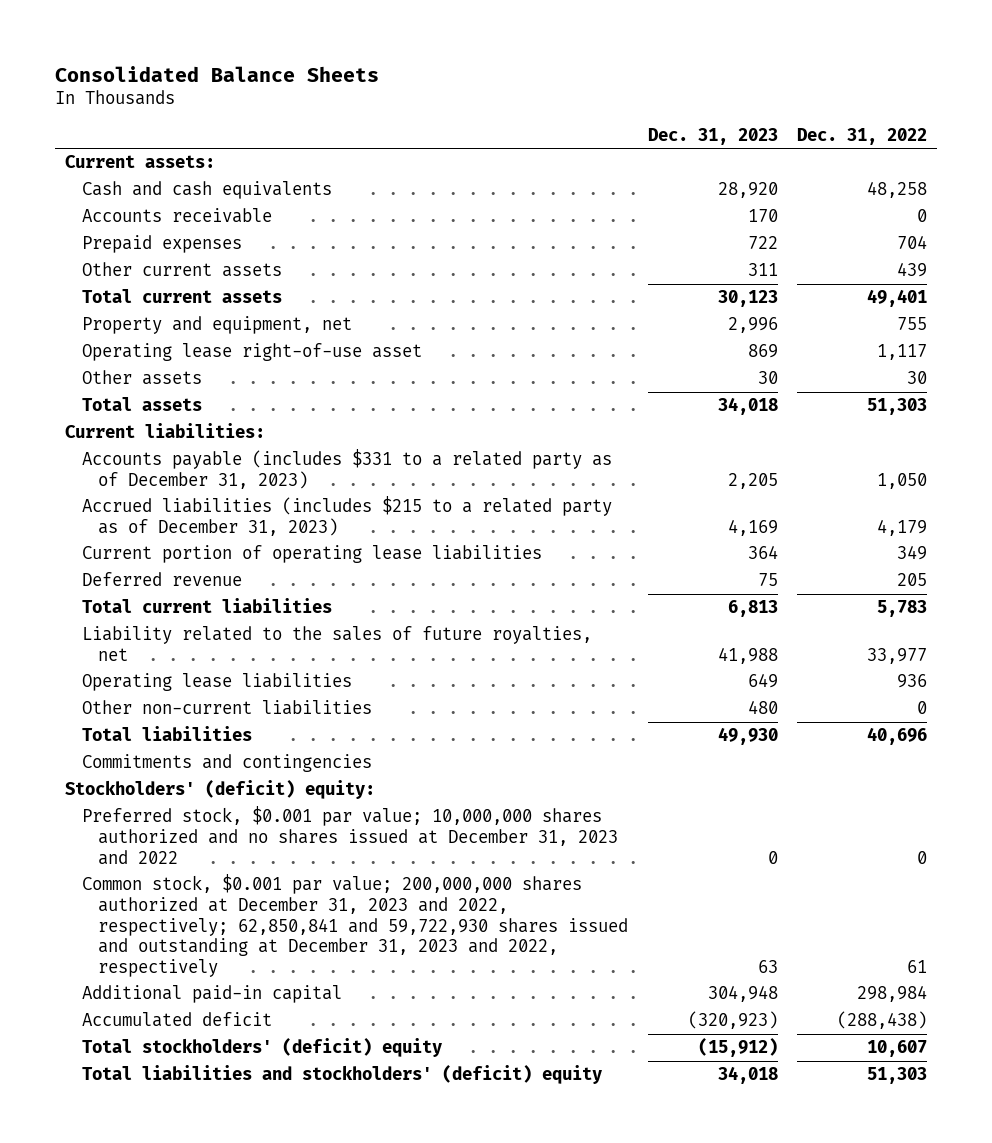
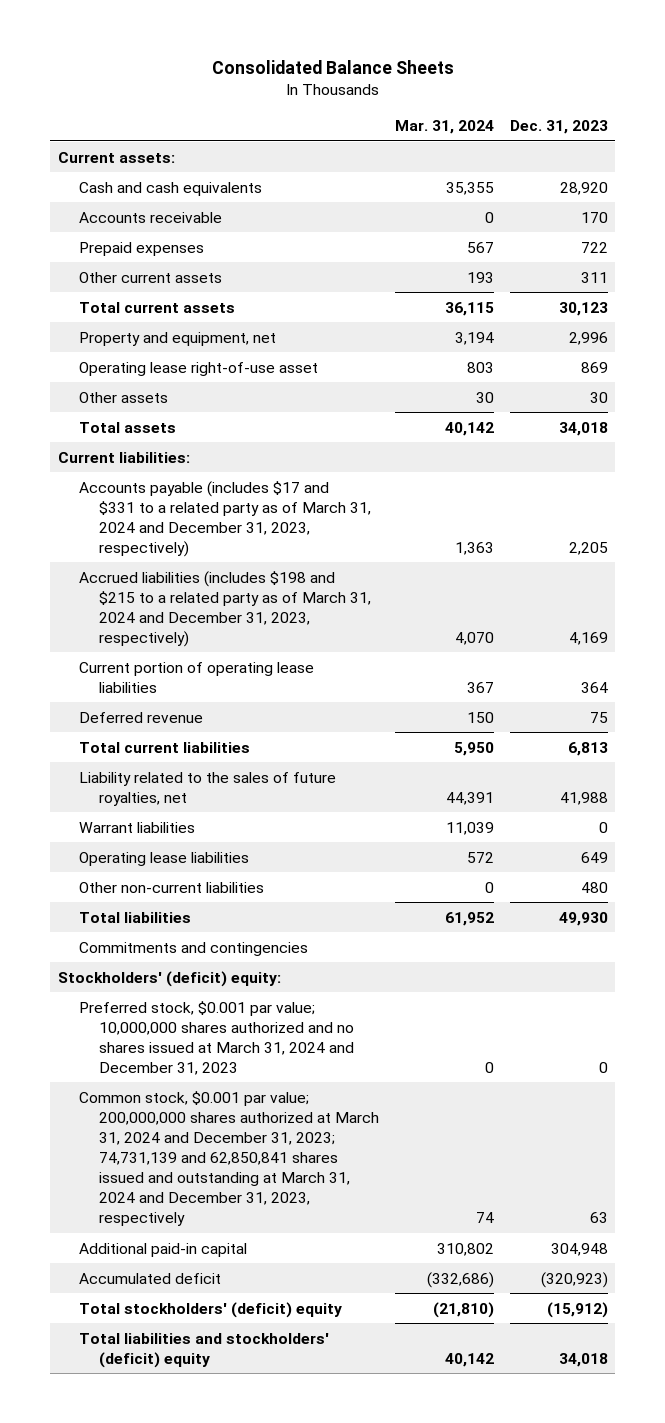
- | Dec. 31, 2023 | Dec. 31, 2022
+ | Mar. 31, 2024 | Dec. 31, 2023
- Accounts payable (includes $331 to a related party as of December 31, 2023) | 2,205 | 1,050
- Accrued liabilities (includes $215 to a related party as of December 31, 2023) | 4,169 | 4,179
+ Accounts payable (includes $17 and $331 to a related party as of March 31, 2024 and December 31, 2023, respectively) | 1,363 | 2,205
+ Accrued liabilities (includes $198 and $215 to a related party as of March 31, 2024 and December 31, 2023, respectively) | 4,070 | 4,169
+ Warrant liabilities | 11,039 | 0
- Preferred stock, $0.001 par value; 10,000,000 shares authorized and no shares issued at December 31, 2023 and 2022 | 0 | 0
- Common stock, $0.001 par value; 200,000,000 shares authorized at December 31, 2023 and 2022, respectively; 62,850,841 and 59,722,930 shares issued and outstanding at December 31, 2023 and 2022, respectively | 63 | 61
+ Preferred stock, $0.001 par value; 10,000,000 shares authorized and no shares issued at March 31, 2024 and December 31, 2023 | 0 | 0
+ Common stock, $0.001 par value; 200,000,000 shares authorized at March 31, 2024 and December 31, 2023; 74,731,139 and 62,850,841 shares issued and outstanding at March 31, 2024 and December 31, 2023, respectively | 74 | 63

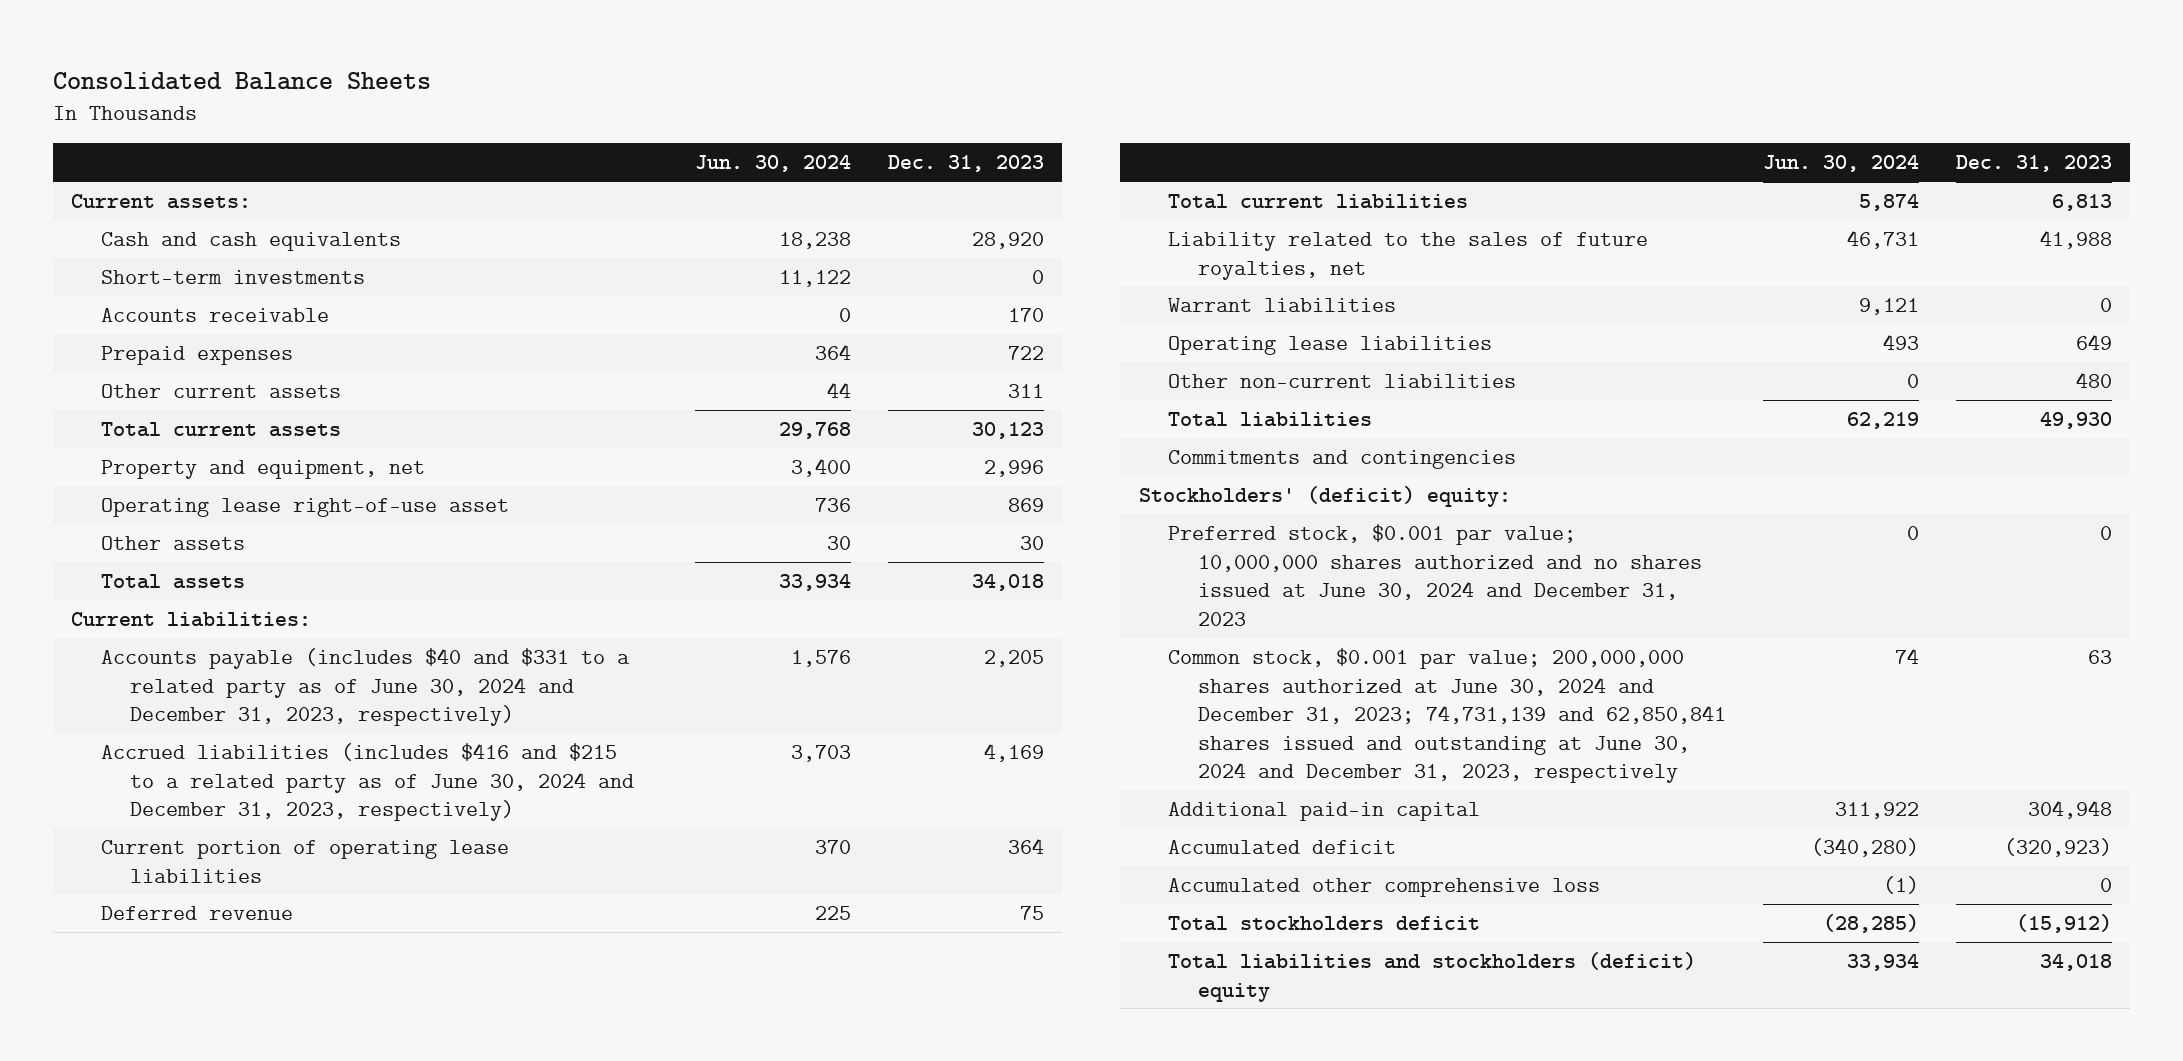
- | Mar. 31, 2024 | Dec. 31, 2023
+ | Jun. 30, 2024 | Dec. 31, 2023
+ Short-term investments | 11,122 | 0
- Accounts payable (includes $17 and $331 to a related party as of March 31, 2024 and December 31, 2023, respectively) | 1,363 | 2,205
- Accrued liabilities (includes $198 and $215 to a related party as of March 31, 2024 and December 31, 2023, respectively) | 4,070 | 4,169
+ Accounts payable (includes $40 and $331 to a related party as of June 30, 2024 and December 31, 2023, respectively) | 1,576 | 2,205
+ Accrued liabilities (includes $416 and $215 to a related party as of June 30, 2024 and December 31, 2023, respectively) | 3,703 | 4,169
- Preferred stock, $0.001 par value; 10,000,000 shares authorized and no shares issued at March 31, 2024 and December 31, 2023 | 0 | 0
- Common stock, $0.001 par value; 200,000,000 shares authorized at March 31, 2024 and December 31, 2023; 74,731,139 and 62,850,841 shares issued and outstanding at March 31, 2024 and December 31, 2023, respectively | 74 | 63
+ Preferred stock, $0.001 par value; 10,000,000 shares authorized and no shares issued at June 30, 2024 and December 31, 2023 | 0 | 0
+ Common stock, $0.001 par value; 200,000,000 shares authorized at June 30, 2024 and December 31, 2023; 74,731,139 and 62,850,841 shares issued and outstanding at June 30, 2024 and December 31, 2023, respectively | 74 | 63
- Total stockholders' (deficit) equity | (21,810) | (15,912)
- Total liabilities and stockholders' (deficit) equity | 40,142 | 34,018
+ Accumulated other comprehensive loss | (1) | 0
+ Total stockholders deficit | (28,285) | (15,912)
+ Total liabilities and stockholders (deficit) equity | 33,934 | 34,018

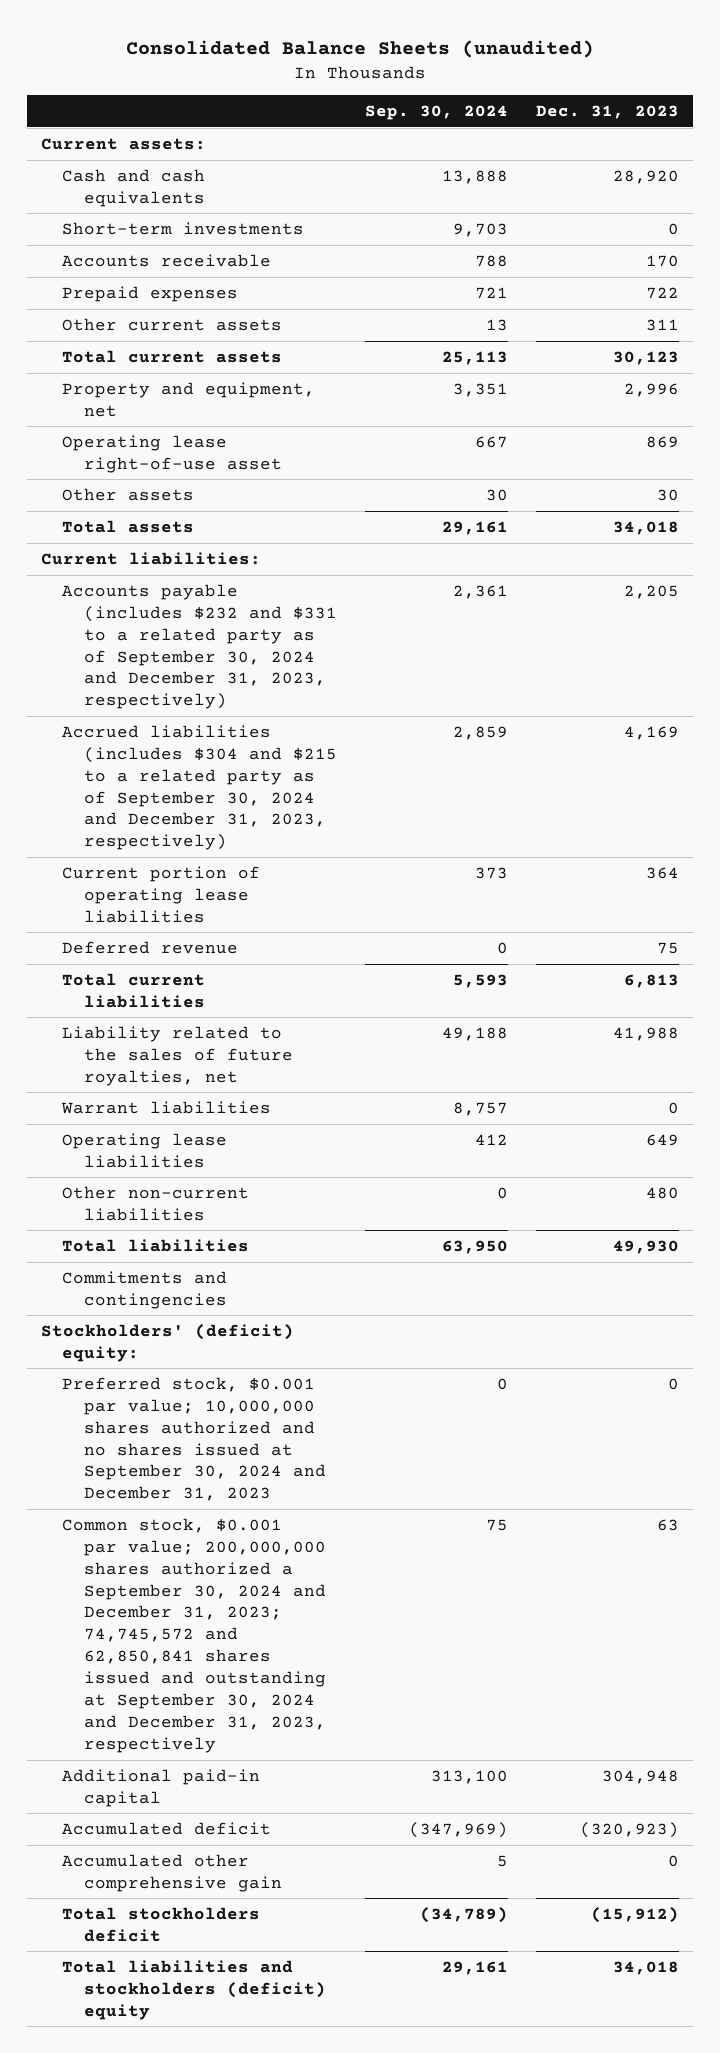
- Consolidated Balance Sheets
+ Consolidated Balance Sheets (unaudited)
- | Jun. 30, 2024 | Dec. 31, 2023
+ | Sep. 30, 2024 | Dec. 31, 2023
- Accounts payable (includes $40 and $331 to a related party as of June 30, 2024 and December 31, 2023, respectively) | 1,576 | 2,205
- Accrued liabilities (includes $416 and $215 to a related party as of June 30, 2024 and December 31, 2023, respectively) | 3,703 | 4,169
+ Accounts payable (includes $232 and $331 to a related party as of September 30, 2024 and December 31, 2023, respectively) | 2,361 | 2,205
+ Accrued liabilities (includes $304 and $215 to a related party as of September 30, 2024 and December 31, 2023, respectively) | 2,859 | 4,169
- Preferred stock, $0.001 par value; 10,000,000 shares authorized and no shares issued at June 30, 2024 and December 31, 2023 | 0 | 0
- Common stock, $0.001 par value; 200,000,000 shares authorized at June 30, 2024 and December 31, 2023; 74,731,139 and 62,850,841 shares issued and outstanding at June 30, 2024 and December 31, 2023, respectively | 74 | 63
+ Preferred stock, $0.001 par value; 10,000,000 shares authorized and no shares issued at September 30, 2024 and December 31, 2023 | 0 | 0
+ Common stock, $0.001 par value; 200,000,000 shares authorized a September 30, 2024 and December 31, 2023; 74,745,572 and 62,850,841 shares issued and outstanding at September 30, 2024 and December 31, 2023, respectively | 75 | 63
- Accumulated other comprehensive loss | (1) | 0
+ Accumulated other comprehensive gain | 5 | 0

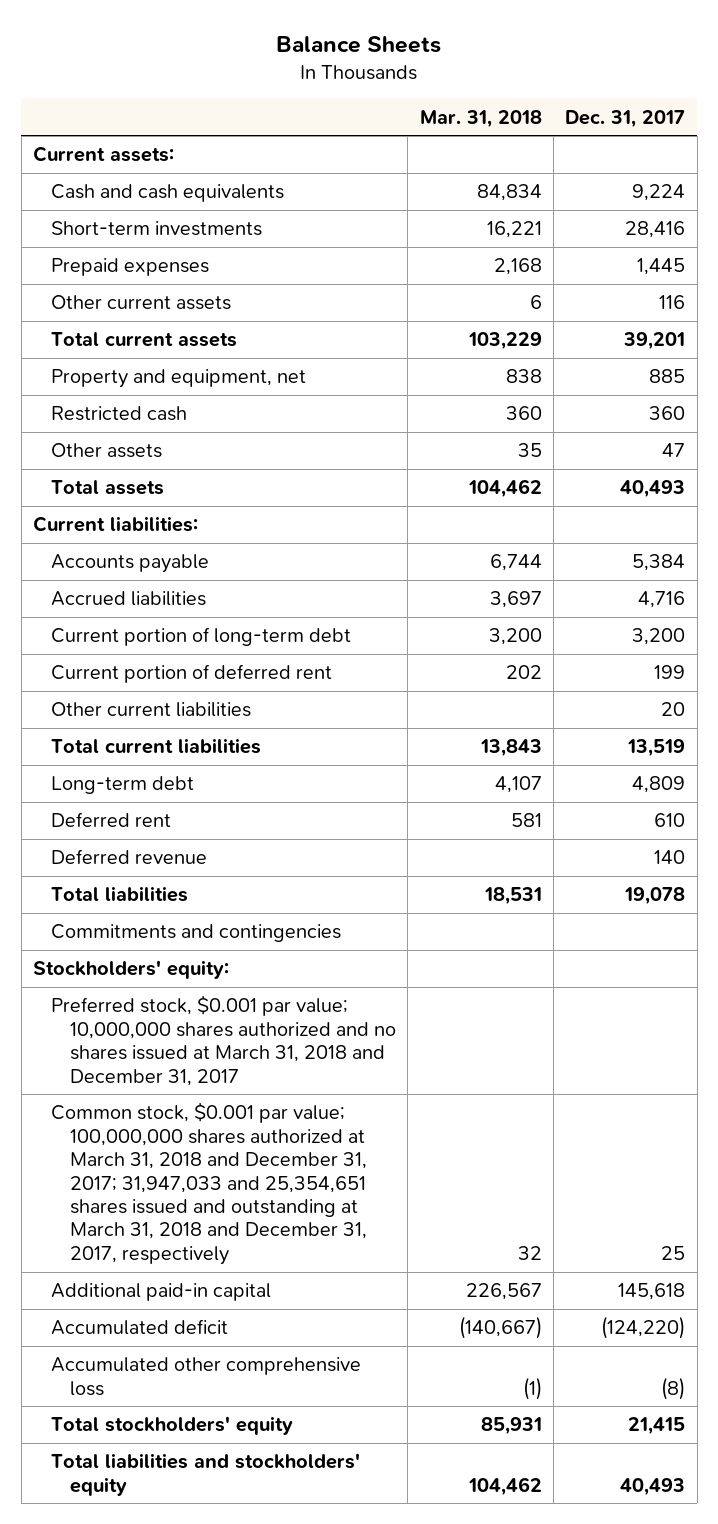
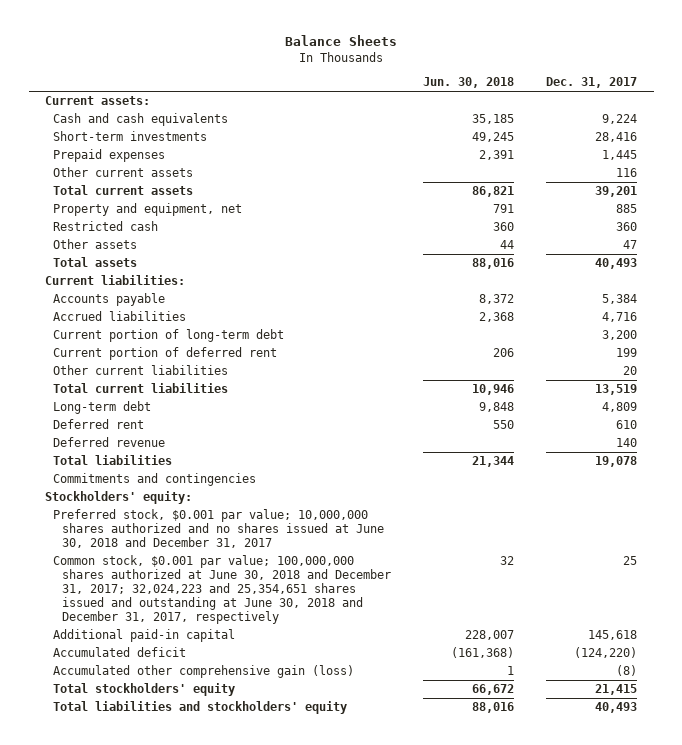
- | Mar. 31, 2018 | Dec. 31, 2017
+ | Jun. 30, 2018 | Dec. 31, 2017
- Preferred stock, $0.001 par value; 10,000,000 shares authorized and no shares issued at March 31, 2018 and December 31, 2017
- Common stock, $0.001 par value; 100,000,000 shares authorized at March 31, 2018 and December 31, 2017; 31,947,033 and 25,354,651 shares issued and outstanding at March 31, 2018 and December 31, 2017, respectively | 32 | 25
+ Preferred stock, $0.001 par value; 10,000,000 shares authorized and no shares issued at June 30, 2018 and December 31, 2017
+ Common stock, $0.001 par value; 100,000,000 shares authorized at June 30, 2018 and December 31, 2017; 32,024,223 and 25,354,651 shares issued and outstanding at June 30, 2018 and December 31, 2017, respectively | 32 | 25
- Accumulated other comprehensive loss | (1) | (8)
+ Accumulated other comprehensive gain (loss) | 1 | (8)

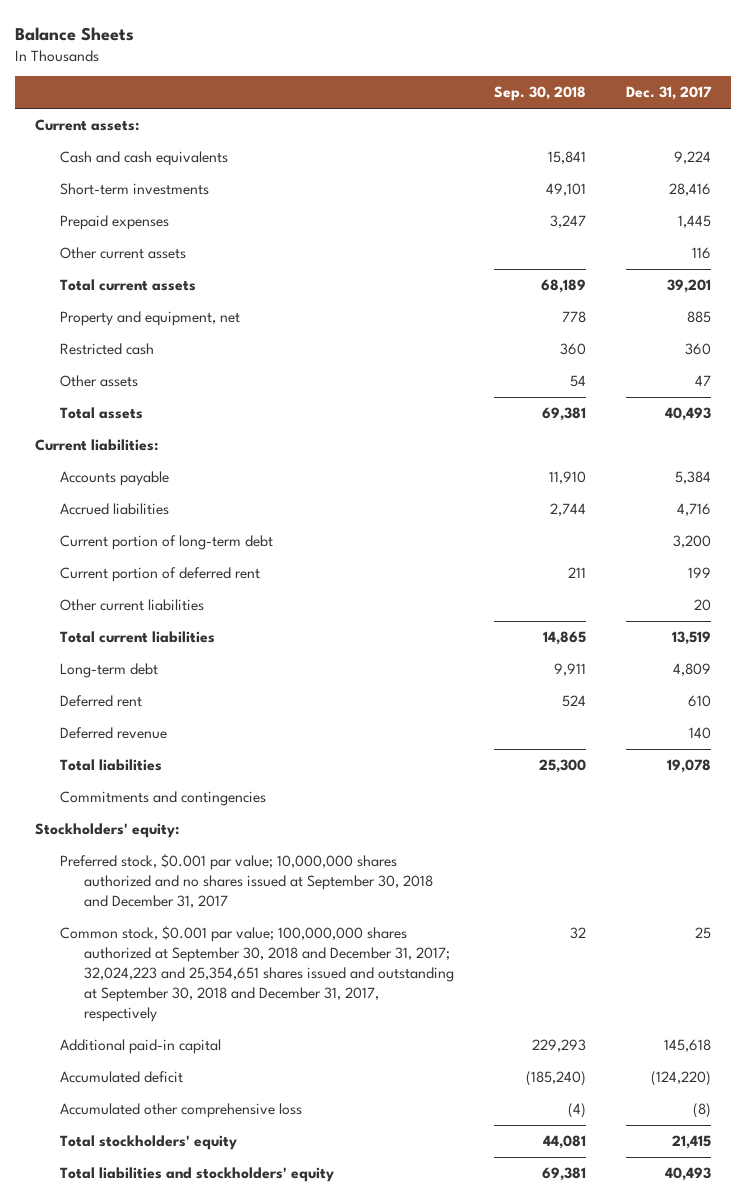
- | Jun. 30, 2018 | Dec. 31, 2017
+ | Sep. 30, 2018 | Dec. 31, 2017
- Preferred stock, $0.001 par value; 10,000,000 shares authorized and no shares issued at June 30, 2018 and December 31, 2017
- Common stock, $0.001 par value; 100,000,000 shares authorized at June 30, 2018 and December 31, 2017; 32,024,223 and 25,354,651 shares issued and outstanding at June 30, 2018 and December 31, 2017, respectively | 32 | 25
+ Preferred stock, $0.001 par value; 10,000,000 shares authorized and no shares issued at September 30, 2018 and December 31, 2017
+ Common stock, $0.001 par value; 100,000,000 shares authorized at September 30, 2018 and December 31, 2017; 32,024,223 and 25,354,651 shares issued and outstanding at September 30, 2018 and December 31, 2017, respectively | 32 | 25
- Accumulated other comprehensive gain (loss) | 1 | (8)
+ Accumulated other comprehensive loss | (4) | (8)

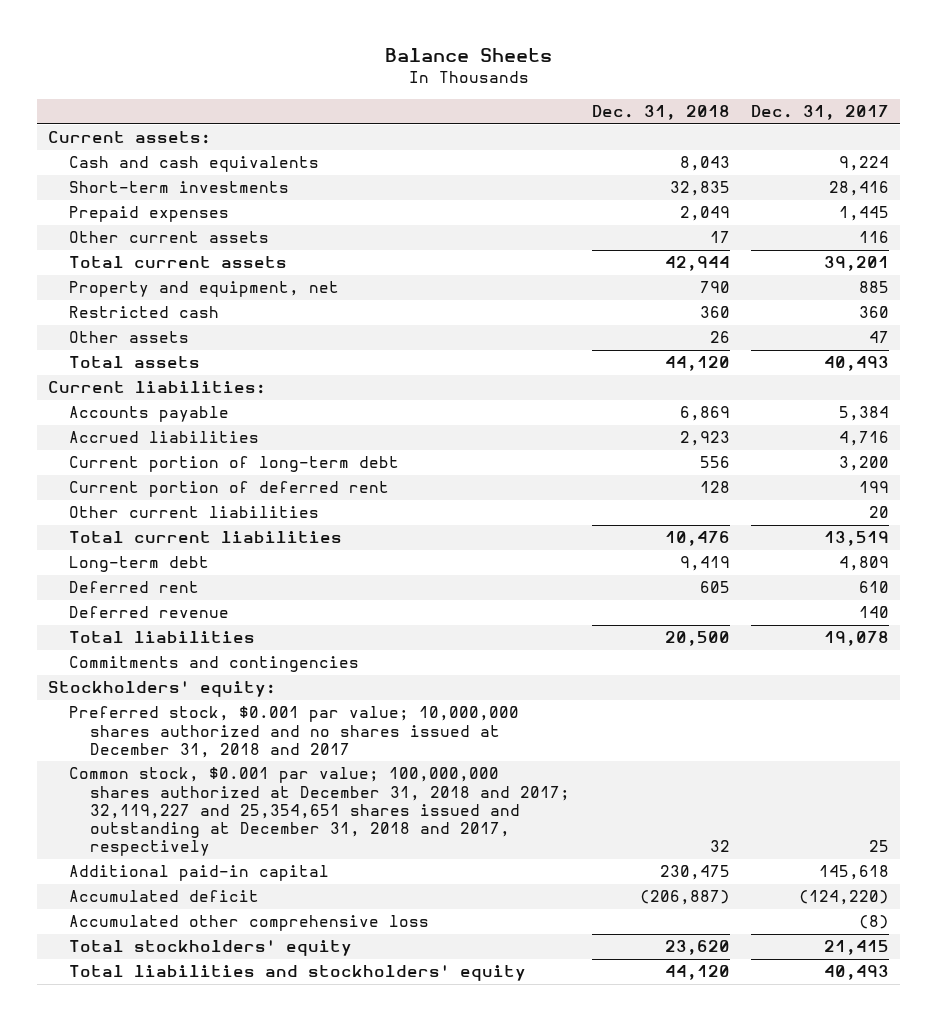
- | Sep. 30, 2018 | Dec. 31, 2017
+ | Dec. 31, 2018 | Dec. 31, 2017
- Preferred stock, $0.001 par value; 10,000,000 shares authorized and no shares issued at September 30, 2018 and December 31, 2017
- Common stock, $0.001 par value; 100,000,000 shares authorized at September 30, 2018 and December 31, 2017; 32,024,223 and 25,354,651 shares issued and outstanding at September 30, 2018 and December 31, 2017, respectively | 32 | 25
+ Preferred stock, $0.001 par value; 10,000,000 shares authorized and no shares issued at December 31, 2018 and 2017
+ Common stock, $0.001 par value; 100,000,000 shares authorized at December 31, 2018 and 2017; 32,119,227 and 25,354,651 shares issued and outstanding at December 31, 2018 and 2017, respectively | 32 | 25

